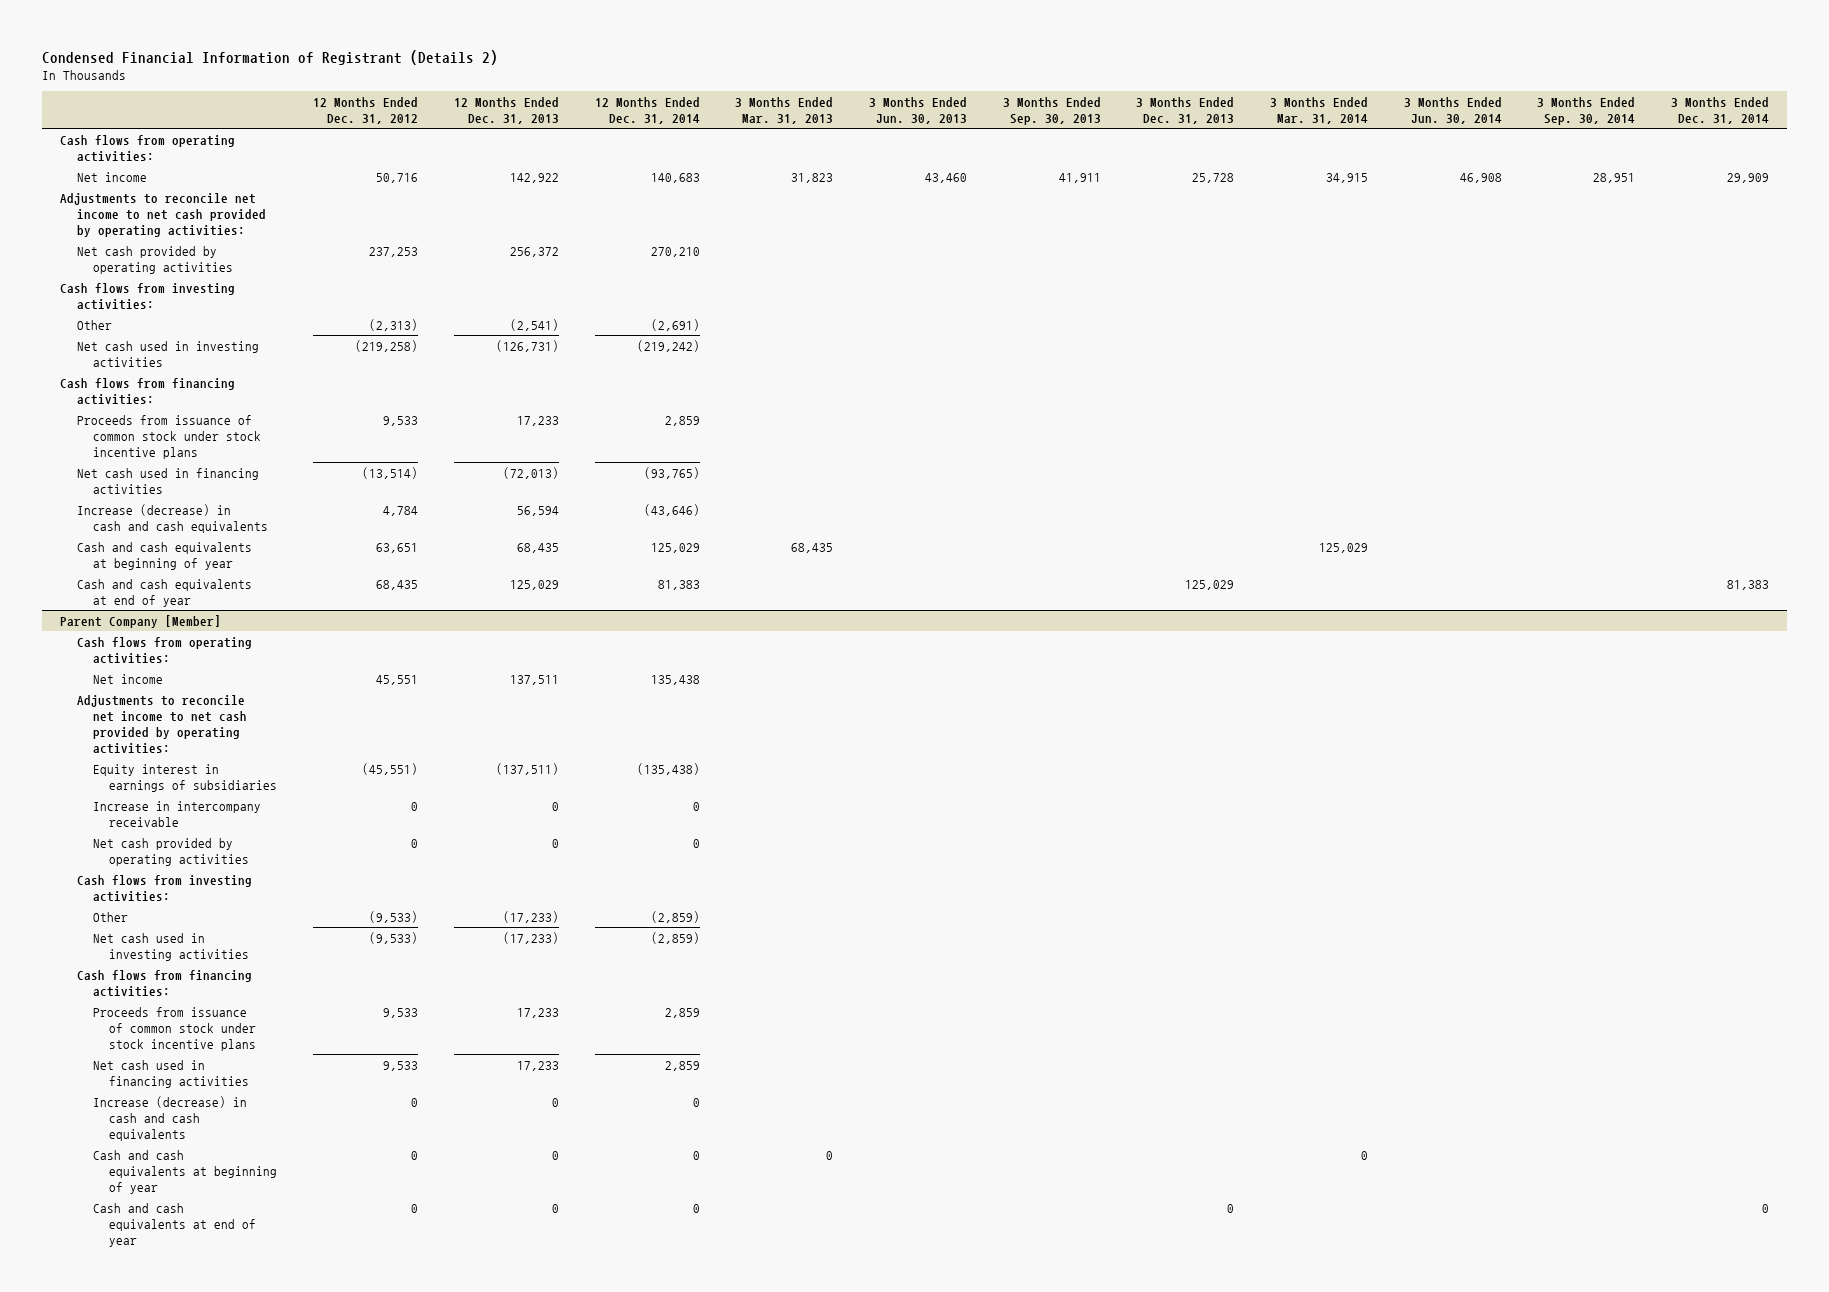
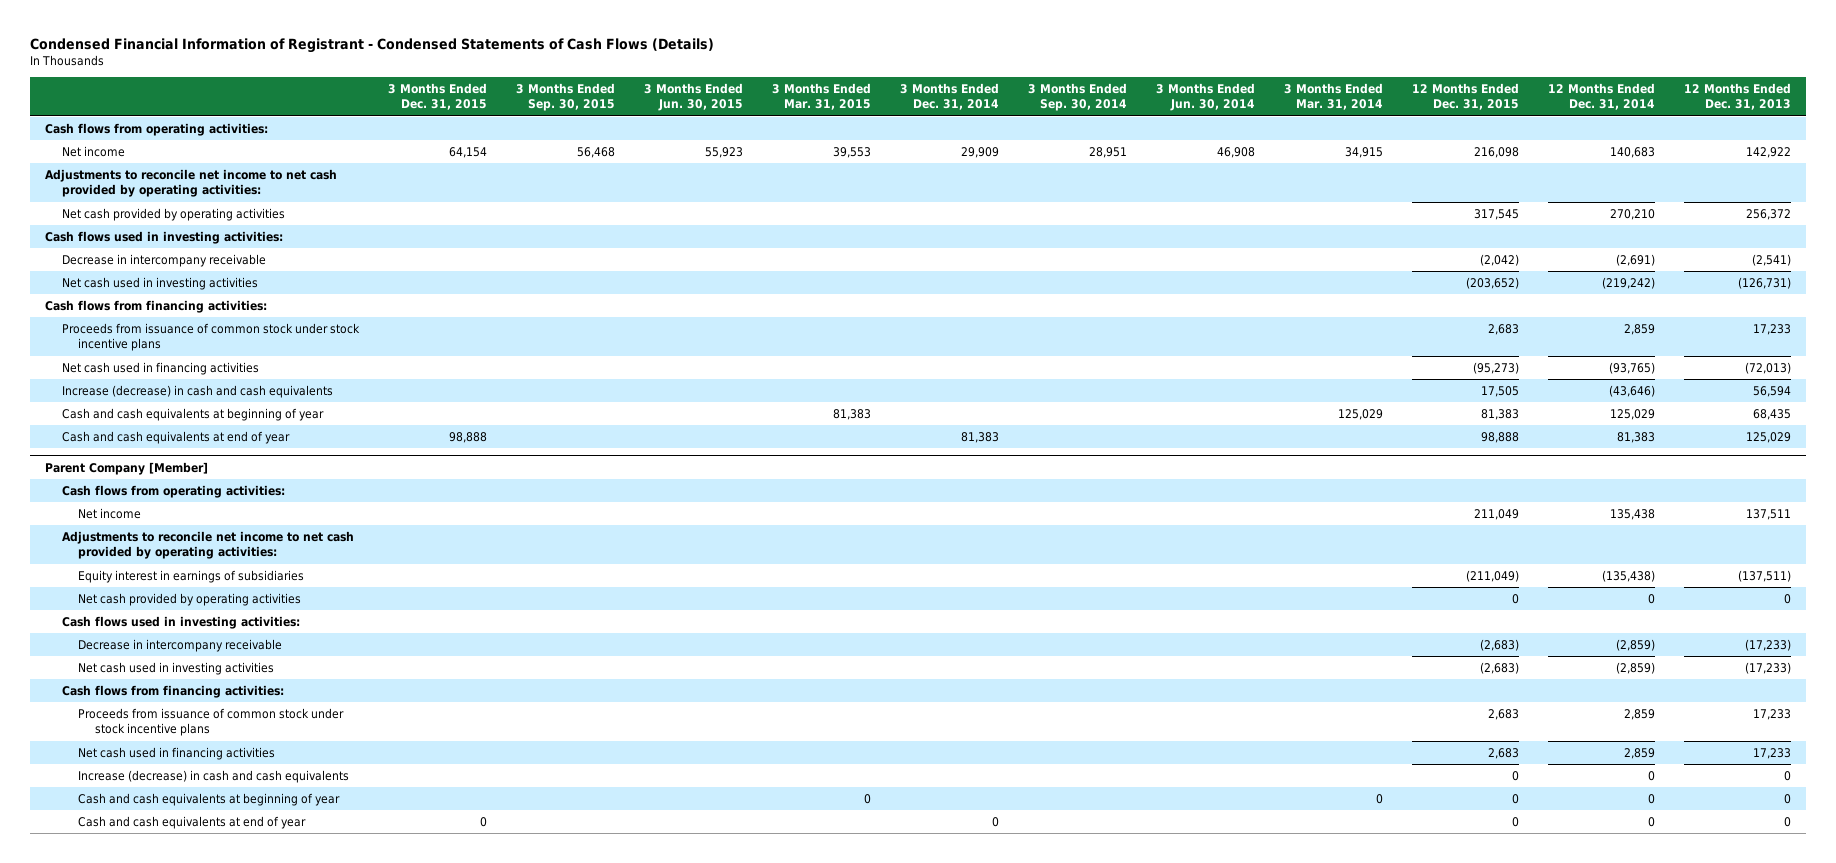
- Condensed Financial Information of Registrant (Details 2)
+ Condensed Financial Information of Registrant - Condensed Statements of Cash Flows (Details)
- | 12 Months Ended Dec. 31, 2012 | 12 Months Ended Dec. 31, 2013 | 12 Months Ended Dec. 31, 2014 | 3 Months Ended Mar. 31, 2013 | 3 Months Ended Jun. 30, 2013 | 3 Months Ended Sep. 30, 2013 | 3 Months Ended Dec. 31, 2013 | 3 Months Ended Mar. 31, 2014 | 3 Months Ended Jun. 30, 2014 | 3 Months Ended Sep. 30, 2014 | 3 Months Ended Dec. 31, 2014
+ | 3 Months Ended Dec. 31, 2015 | 3 Months Ended Sep. 30, 2015 | 3 Months Ended Jun. 30, 2015 | 3 Months Ended Mar. 31, 2015 | 3 Months Ended Dec. 31, 2014 | 3 Months Ended Sep. 30, 2014 | 3 Months Ended Jun. 30, 2014 | 3 Months Ended Mar. 31, 2014 | 12 Months Ended Dec. 31, 2015 | 12 Months Ended Dec. 31, 2014 | 12 Months Ended Dec. 31, 2013
- Cash flows from investing activities:
- Other | (2,313) | (2,541) | (2,691) | | | | | | | |
+ Cash flows used in investing activities:
+ Decrease in intercompany receivable | | | | | | | | | (2,042) | (2,691) | (2,541)
@ Parent Company [Member]
- Increase in intercompany receivable | 0 | 0 | 0 | | | | | | | |
- Cash flows from investing activities:
- Other | (9,533) | (17,233) | (2,859) | | | | | | | |
+ Cash flows used in investing activities:
+ Decrease in intercompany receivable | | | | | | | | | (2,683) | (2,859) | (17,233)

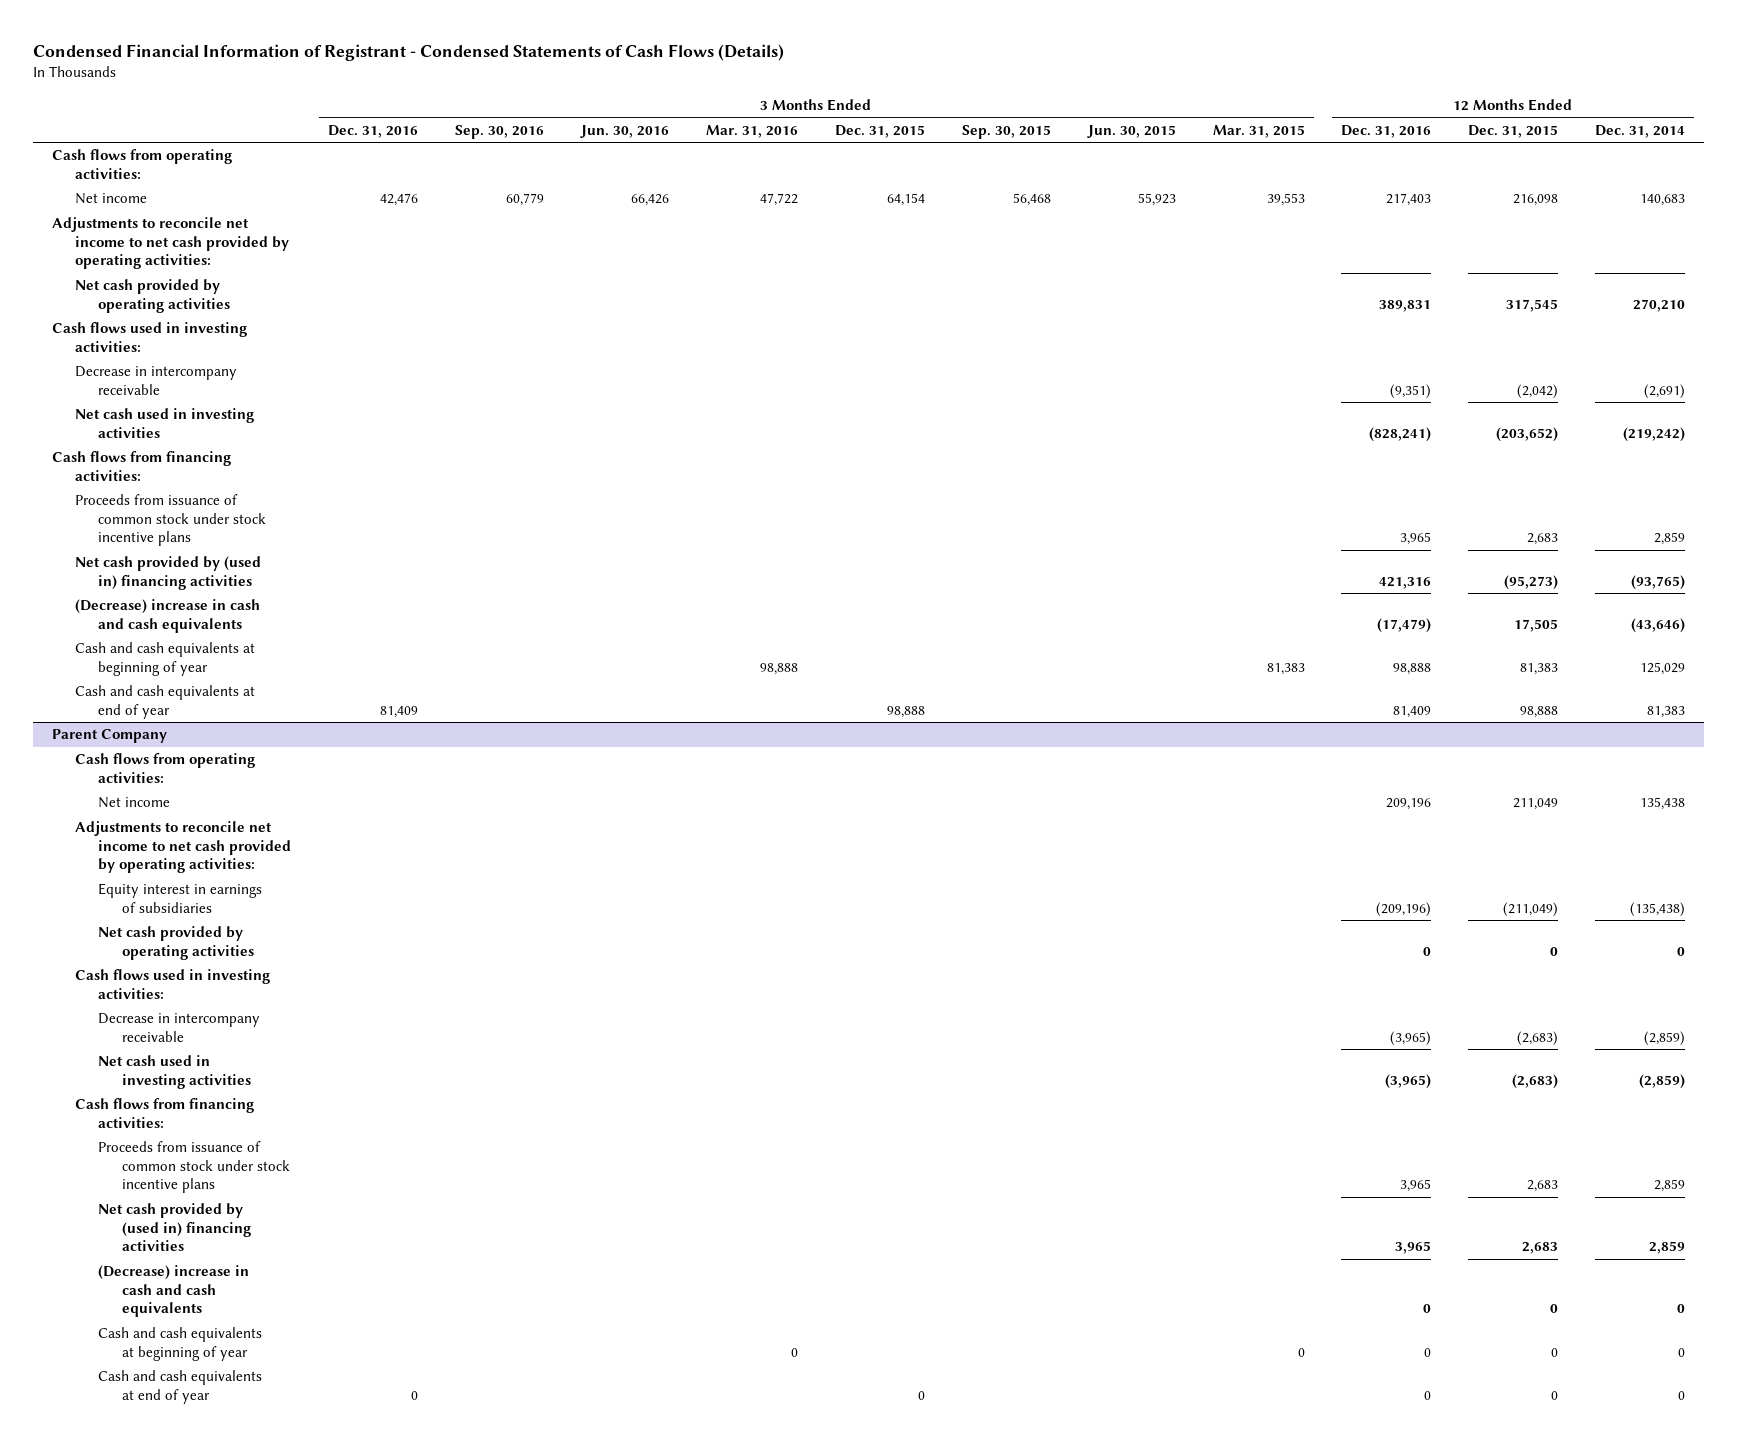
- | 3 Months Ended Dec. 31, 2015 | 3 Months Ended Sep. 30, 2015 | 3 Months Ended Jun. 30, 2015 | 3 Months Ended Mar. 31, 2015 | 3 Months Ended Dec. 31, 2014 | 3 Months Ended Sep. 30, 2014 | 3 Months Ended Jun. 30, 2014 | 3 Months Ended Mar. 31, 2014 | 12 Months Ended Dec. 31, 2015 | 12 Months Ended Dec. 31, 2014 | 12 Months Ended Dec. 31, 2013
+ | 3 Months Ended Dec. 31, 2016 | 3 Months Ended Sep. 30, 2016 | 3 Months Ended Jun. 30, 2016 | 3 Months Ended Mar. 31, 2016 | 3 Months Ended Dec. 31, 2015 | 3 Months Ended Sep. 30, 2015 | 3 Months Ended Jun. 30, 2015 | 3 Months Ended Mar. 31, 2015 | 12 Months Ended Dec. 31, 2016 | 12 Months Ended Dec. 31, 2015 | 12 Months Ended Dec. 31, 2014
- Net cash used in financing activities | | | | | | | | | (95,273) | (93,765) | (72,013)
- Increase (decrease) in cash and cash equivalents | | | | | | | | | 17,505 | (43,646) | 56,594
+ Net cash provided by (used in) financing activities | | | | | | | | | 421,316 | (95,273) | (93,765)
+ (Decrease) increase in cash and cash equivalents | | | | | | | | | (17,479) | 17,505 | (43,646)
- Parent Company [Member]
+ Parent Company
- Net cash used in financing activities | | | | | | | | | 2,683 | 2,859 | 17,233
- Increase (decrease) in cash and cash equivalents | | | | | | | | | 0 | 0 | 0
+ Net cash provided by (used in) financing activities | | | | | | | | | 3,965 | 2,683 | 2,859
+ (Decrease) increase in cash and cash equivalents | | | | | | | | | 0 | 0 | 0

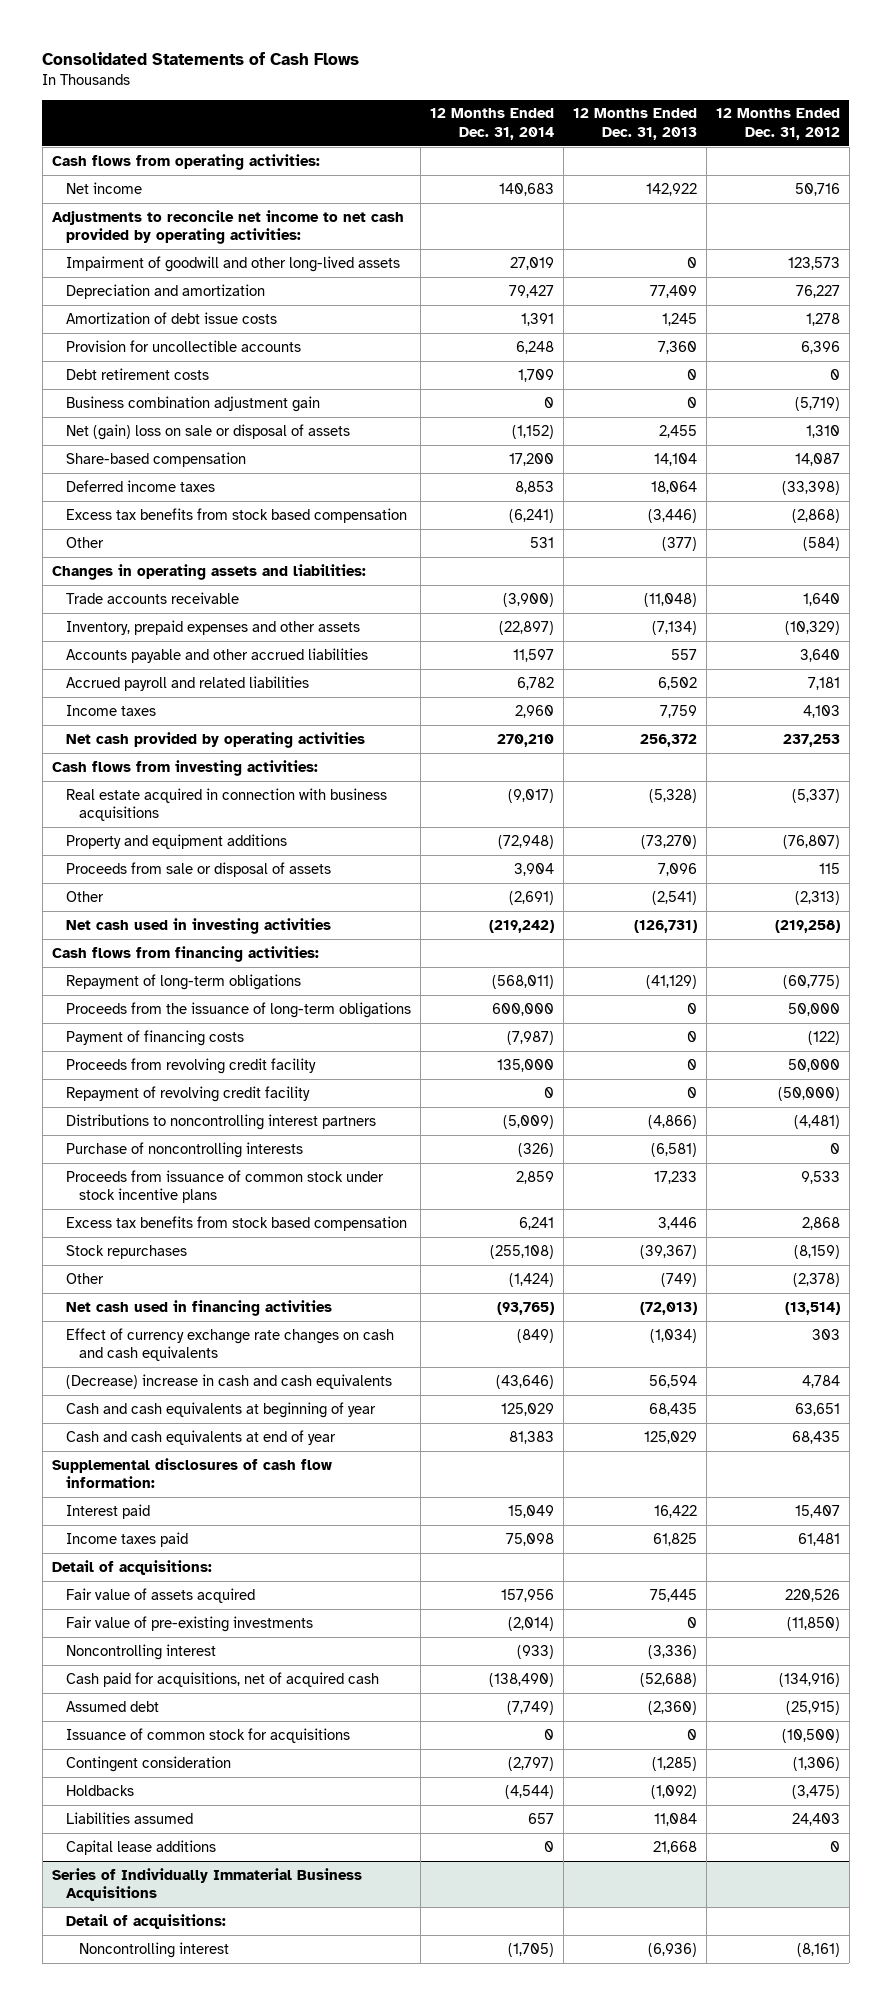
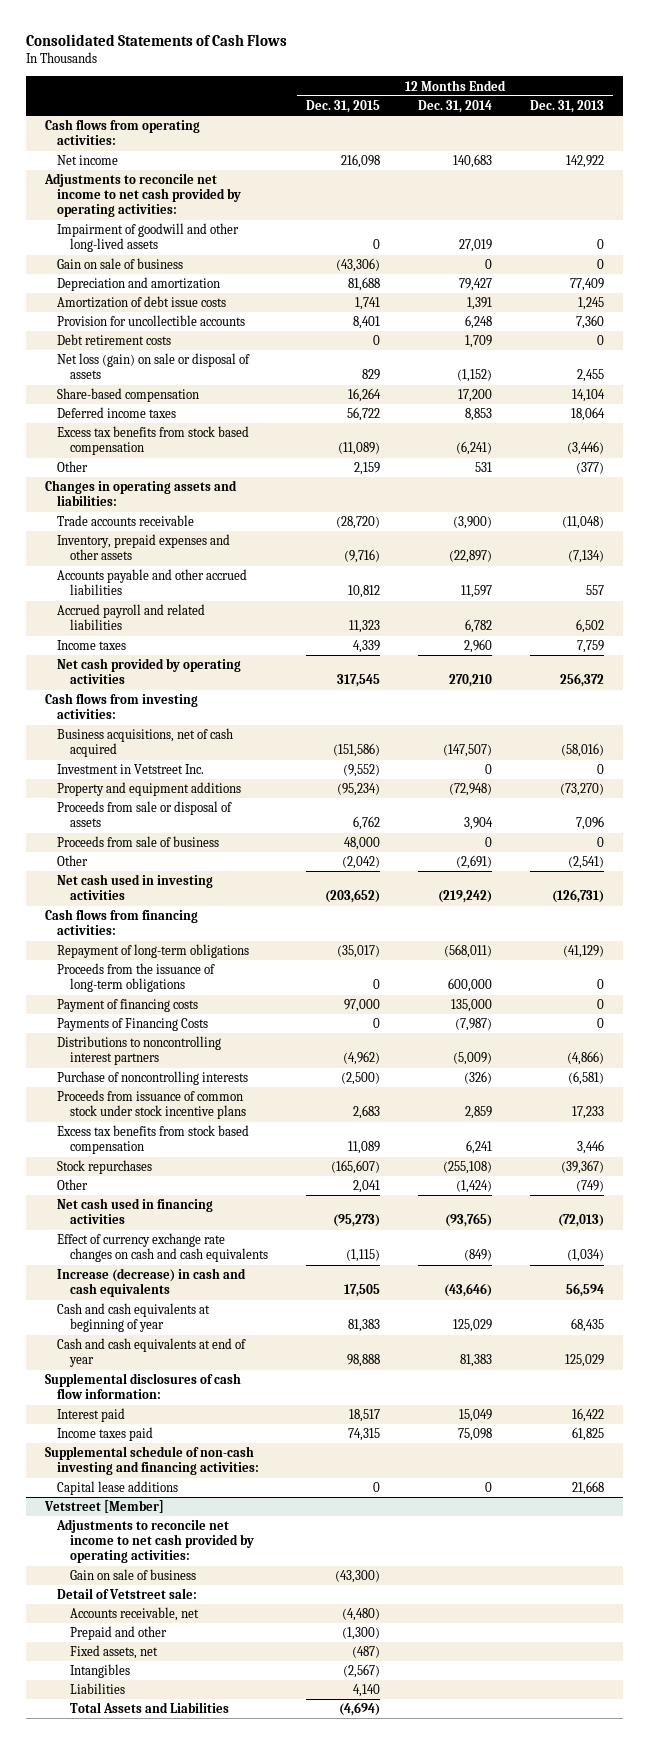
- | 12 Months Ended Dec. 31, 2014 | 12 Months Ended Dec. 31, 2013 | 12 Months Ended Dec. 31, 2012
+ | 12 Months Ended Dec. 31, 2015 | 12 Months Ended Dec. 31, 2014 | 12 Months Ended Dec. 31, 2013
+ Gain on sale of business | (43,306) | 0 | 0
- Business combination adjustment gain | 0 | 0 | (5,719)
- Net (gain) loss on sale or disposal of assets | (1,152) | 2,455 | 1,310
+ Net loss (gain) on sale or disposal of assets | 829 | (1,152) | 2,455
- Real estate acquired in connection with business acquisitions | (9,017) | (5,328) | (5,337)
+ Business acquisitions, net of cash acquired | (151,586) | (147,507) | (58,016)
+ Investment in Vetstreet Inc. | (9,552) | 0 | 0
+ Proceeds from sale of business | 48,000 | 0 | 0
- Payment of financing costs | (7,987) | 0 | (122)
- Proceeds from revolving credit facility | 135,000 | 0 | 50,000
- Repayment of revolving credit facility | 0 | 0 | (50,000)
+ Payment of financing costs | 97,000 | 135,000 | 0
+ Payments of Financing Costs | 0 | (7,987) | 0
- (Decrease) increase in cash and cash equivalents | (43,646) | 56,594 | 4,784
+ Increase (decrease) in cash and cash equivalents | 17,505 | (43,646) | 56,594
- Detail of acquisitions:
- Fair value of assets acquired | 157,956 | 75,445 | 220,526
- Fair value of pre-existing investments | (2,014) | 0 | (11,850)
- Noncontrolling interest | (933) | (3,336) |
- Cash paid for acquisitions, net of acquired cash | (138,490) | (52,688) | (134,916)
- Assumed debt | (7,749) | (2,360) | (25,915)
- Issuance of common stock for acquisitions | 0 | 0 | (10,500)
- Contingent consideration | (2,797) | (1,285) | (1,306)
- Holdbacks | (4,544) | (1,092) | (3,475)
- Liabilities assumed | 657 | 11,084 | 24,403
+ Supplemental schedule of non-cash investing and financing activities:
- Series of Individually Immaterial Business Acquisitions
- Detail of acquisitions:
- Noncontrolling interest | (1,705) | (6,936) | (8,161)
+ Vetstreet [Member]
+ Adjustments to reconcile net income to net cash provided by operating activities:
+ Gain on sale of business | (43,300) | |
+ Detail of Vetstreet sale:
+ Accounts receivable, net | (4,480) | |
+ Prepaid and other | (1,300) | |
+ Fixed assets, net | (487) | |
+ Intangibles | (2,567) | |
+ Liabilities | 4,140 | |
+ Total Assets and Liabilities | (4,694) | |

